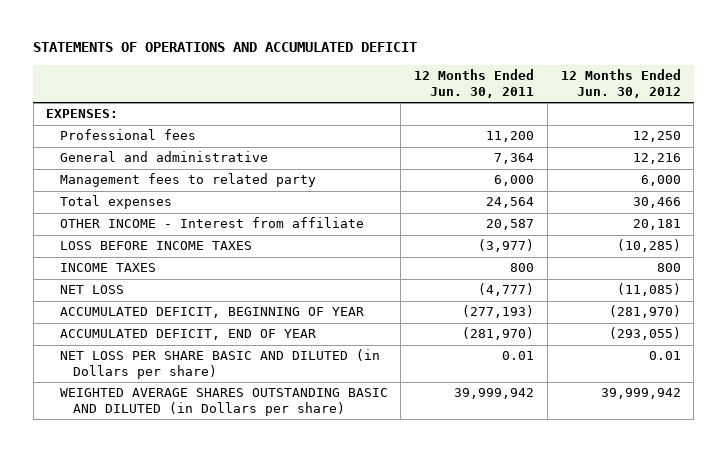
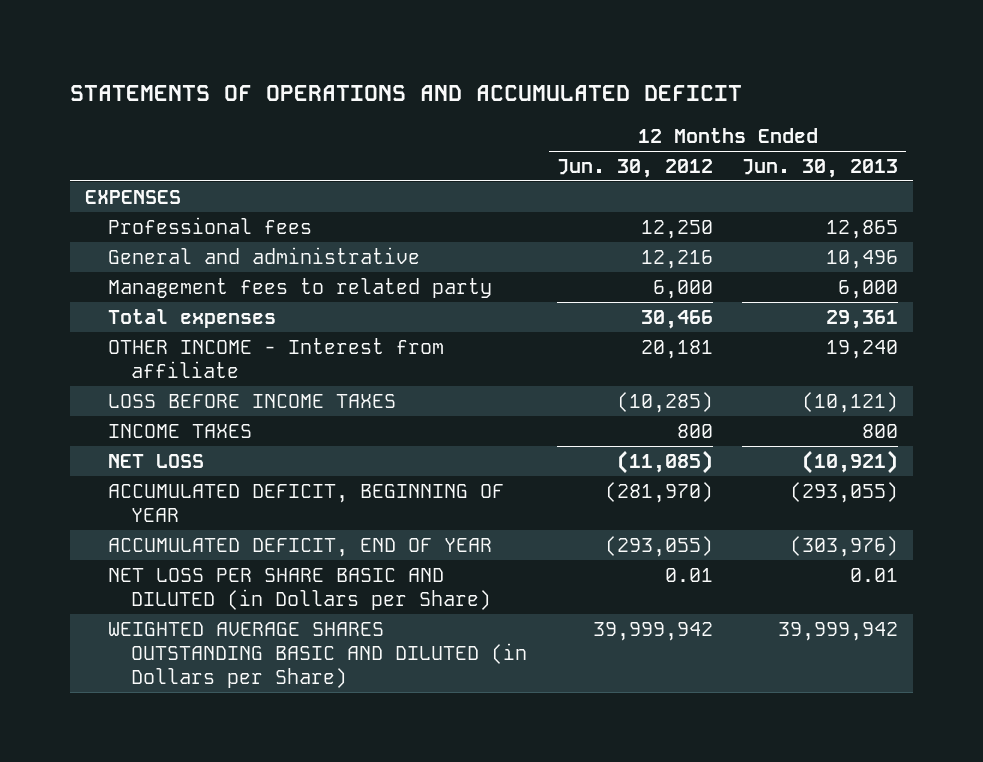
- | 12 Months Ended Jun. 30, 2011 | 12 Months Ended Jun. 30, 2012
+ | 12 Months Ended Jun. 30, 2012 | 12 Months Ended Jun. 30, 2013
- EXPENSES:
+ EXPENSES
- NET LOSS PER SHARE BASIC AND DILUTED (in Dollars per share) | 0.01 | 0.01
- WEIGHTED AVERAGE SHARES OUTSTANDING BASIC AND DILUTED (in Dollars per share) | 39,999,942 | 39,999,942
+ NET LOSS PER SHARE BASIC AND DILUTED (in Dollars per Share) | 0.01 | 0.01
+ WEIGHTED AVERAGE SHARES OUTSTANDING BASIC AND DILUTED (in Dollars per Share) | 39,999,942 | 39,999,942

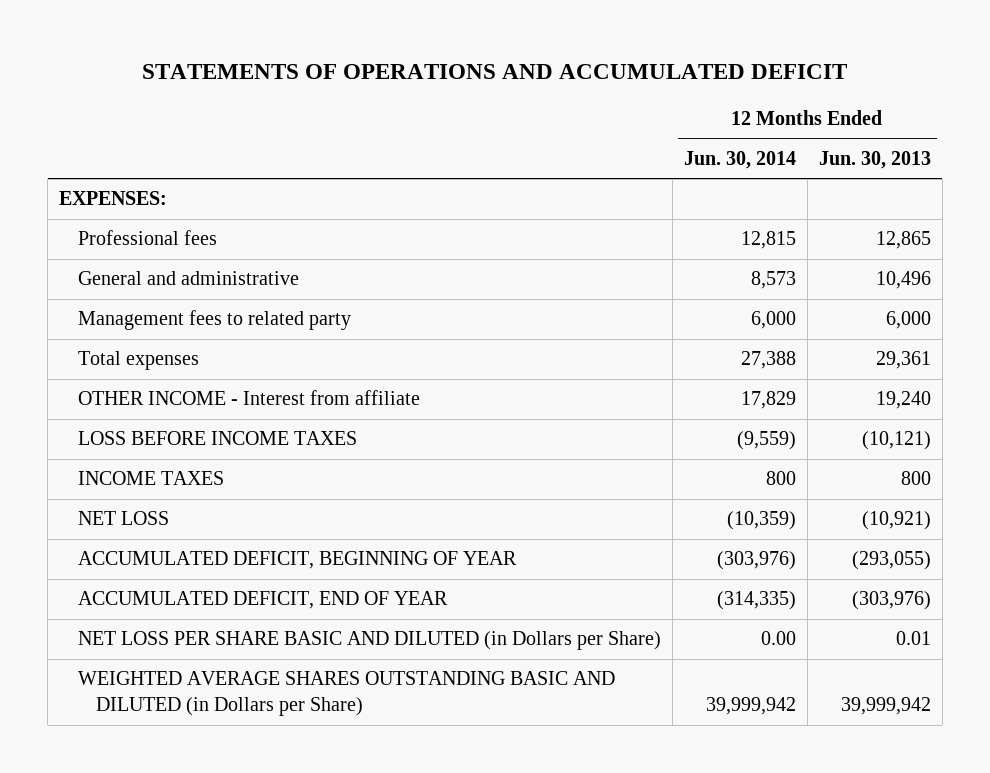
- | 12 Months Ended Jun. 30, 2012 | 12 Months Ended Jun. 30, 2013
+ | 12 Months Ended Jun. 30, 2014 | 12 Months Ended Jun. 30, 2013
- EXPENSES
+ EXPENSES:

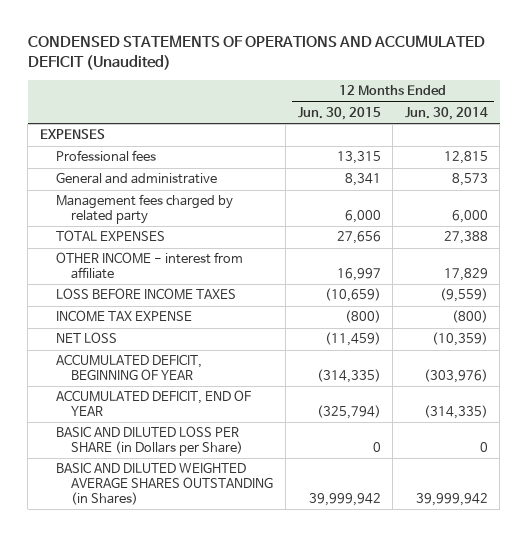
- STATEMENTS OF OPERATIONS AND ACCUMULATED DEFICIT
+ CONDENSED STATEMENTS OF OPERATIONS AND ACCUMULATED DEFICIT (Unaudited)
- | 12 Months Ended Jun. 30, 2014 | 12 Months Ended Jun. 30, 2013
+ | 12 Months Ended Jun. 30, 2015 | 12 Months Ended Jun. 30, 2014
- EXPENSES:
+ EXPENSES
- Management fees to related party | 6,000 | 6,000
- Total expenses | 27,388 | 29,361
- OTHER INCOME - Interest from affiliate | 17,829 | 19,240
+ Management fees charged by related party | 6,000 | 6,000
+ TOTAL EXPENSES | 27,656 | 27,388
+ OTHER INCOME - interest from affiliate | 16,997 | 17,829
- INCOME TAXES | 800 | 800
+ INCOME TAX EXPENSE | (800) | (800)
- NET LOSS PER SHARE BASIC AND DILUTED (in Dollars per Share) | 0.00 | 0.01
- WEIGHTED AVERAGE SHARES OUTSTANDING BASIC AND DILUTED (in Dollars per Share) | 39,999,942 | 39,999,942
+ BASIC AND DILUTED LOSS PER SHARE (in Dollars per Share) | 0 | 0
+ BASIC AND DILUTED WEIGHTED AVERAGE SHARES OUTSTANDING (in Shares) | 39,999,942 | 39,999,942

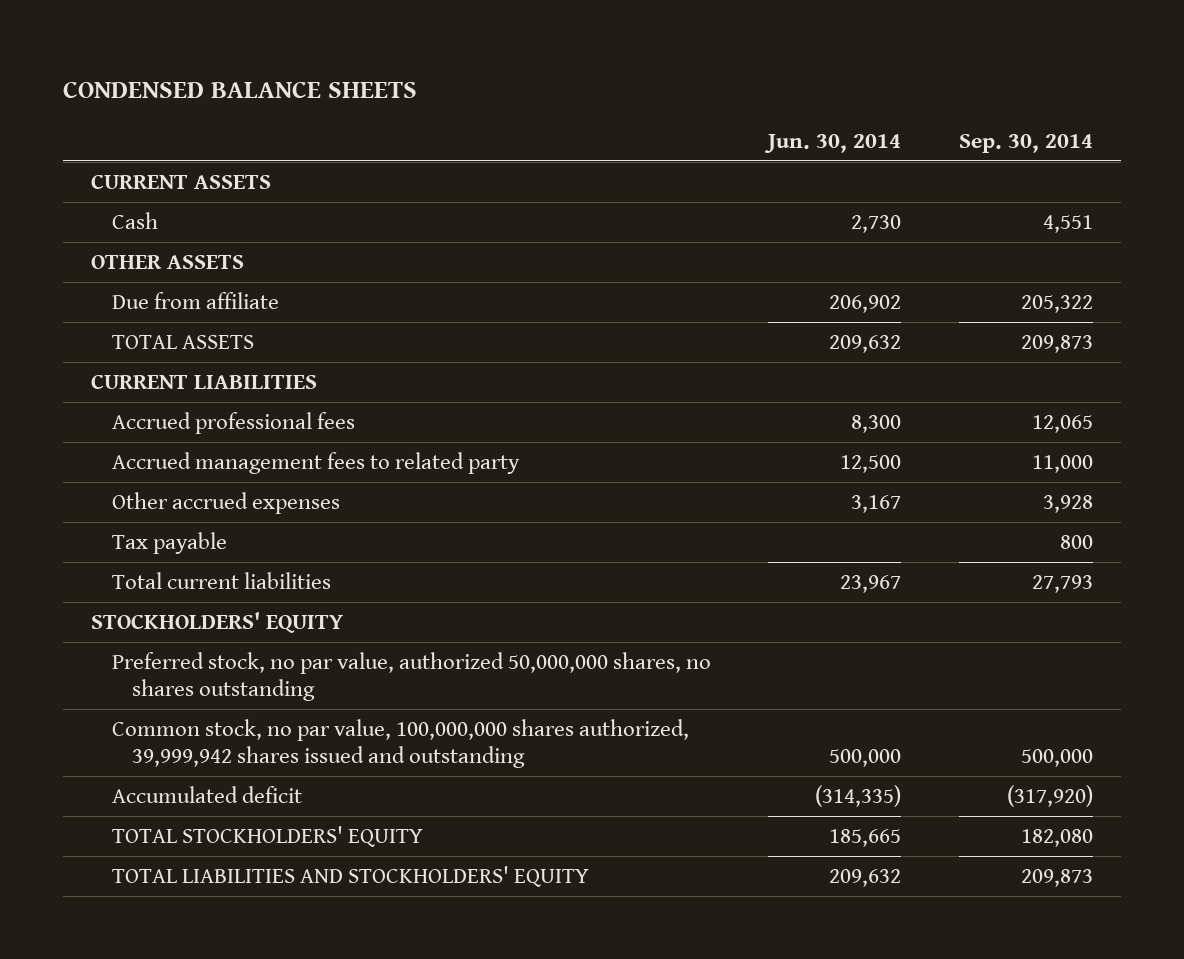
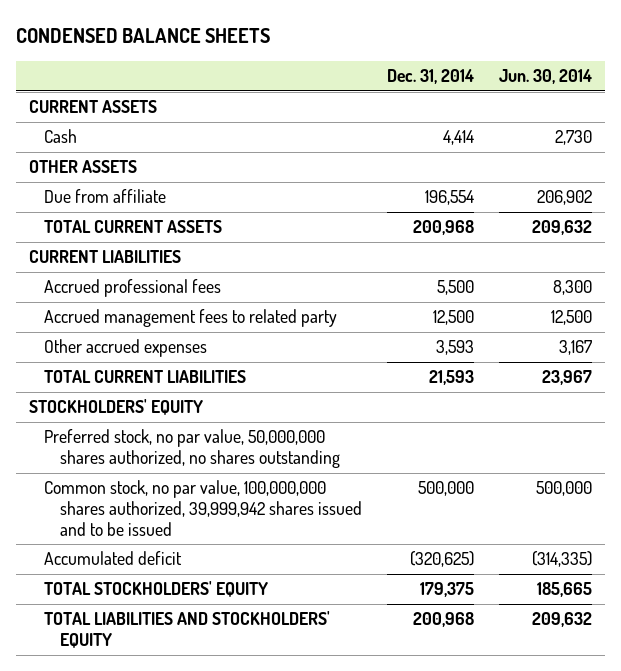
- | Jun. 30, 2014 | Sep. 30, 2014
+ | Dec. 31, 2014 | Jun. 30, 2014
- TOTAL ASSETS | 209,632 | 209,873
+ TOTAL CURRENT ASSETS | 200,968 | 209,632
- Tax payable | | 800
- Total current liabilities | 23,967 | 27,793
+ TOTAL CURRENT LIABILITIES | 21,593 | 23,967
- Preferred stock, no par value, authorized 50,000,000 shares, no shares outstanding
- Common stock, no par value, 100,000,000 shares authorized, 39,999,942 shares issued and outstanding | 500,000 | 500,000
+ Preferred stock, no par value, 50,000,000 shares authorized, no shares outstanding
+ Common stock, no par value, 100,000,000 shares authorized, 39,999,942 shares issued and to be issued | 500,000 | 500,000

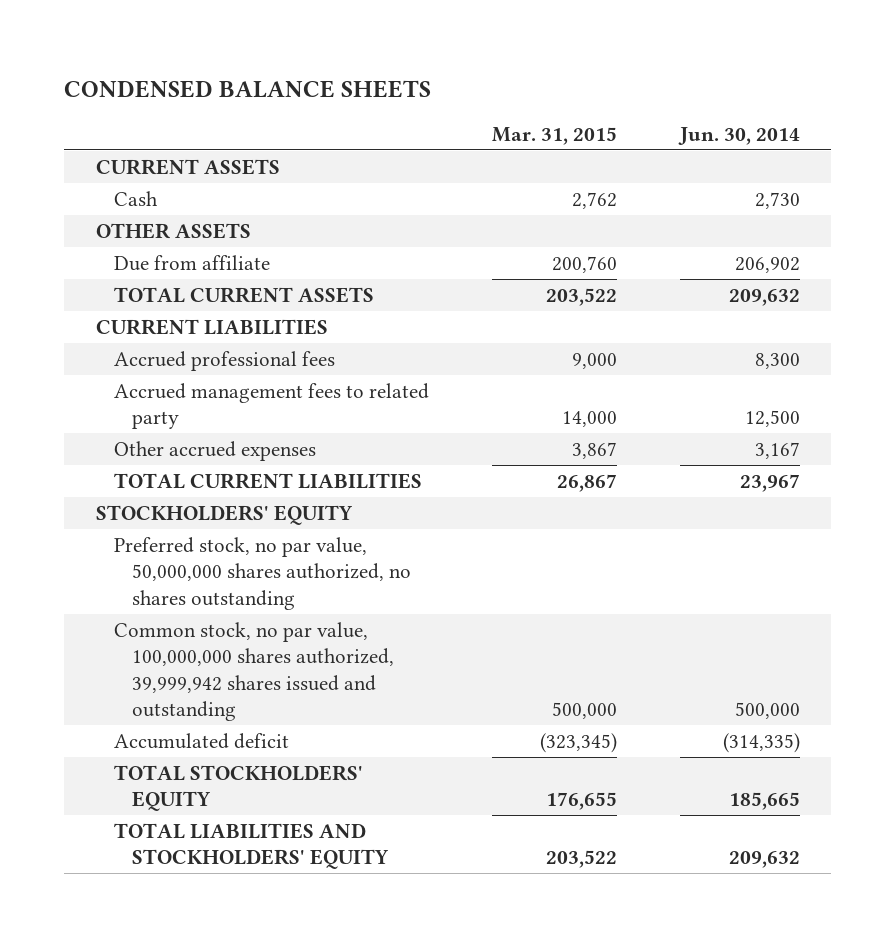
- | Dec. 31, 2014 | Jun. 30, 2014
+ | Mar. 31, 2015 | Jun. 30, 2014
- Common stock, no par value, 100,000,000 shares authorized, 39,999,942 shares issued and to be issued | 500,000 | 500,000
+ Common stock, no par value, 100,000,000 shares authorized, 39,999,942 shares issued and outstanding | 500,000 | 500,000

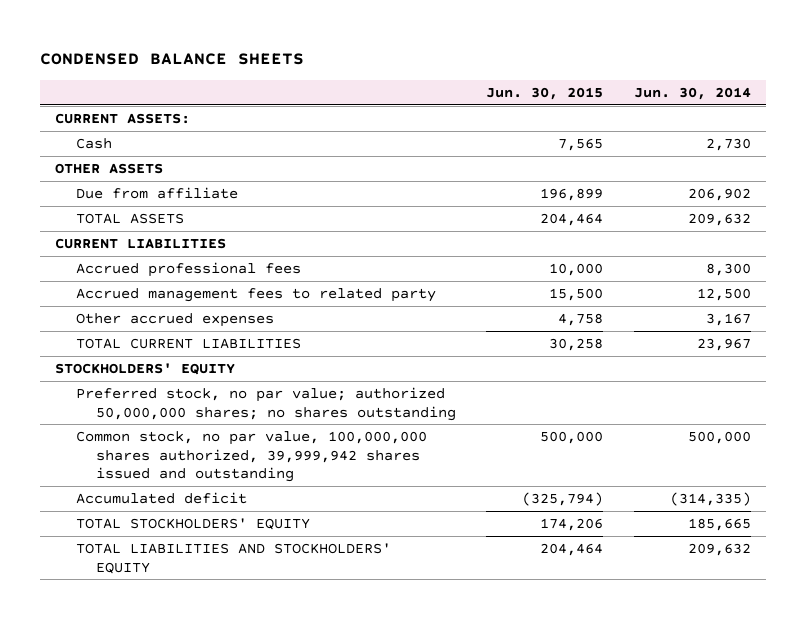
- | Mar. 31, 2015 | Jun. 30, 2014
+ | Jun. 30, 2015 | Jun. 30, 2014
- CURRENT ASSETS
+ CURRENT ASSETS:
- TOTAL CURRENT ASSETS | 203,522 | 209,632
+ TOTAL ASSETS | 204,464 | 209,632
- Preferred stock, no par value, 50,000,000 shares authorized, no shares outstanding
+ Preferred stock, no par value; authorized 50,000,000 shares; no shares outstanding

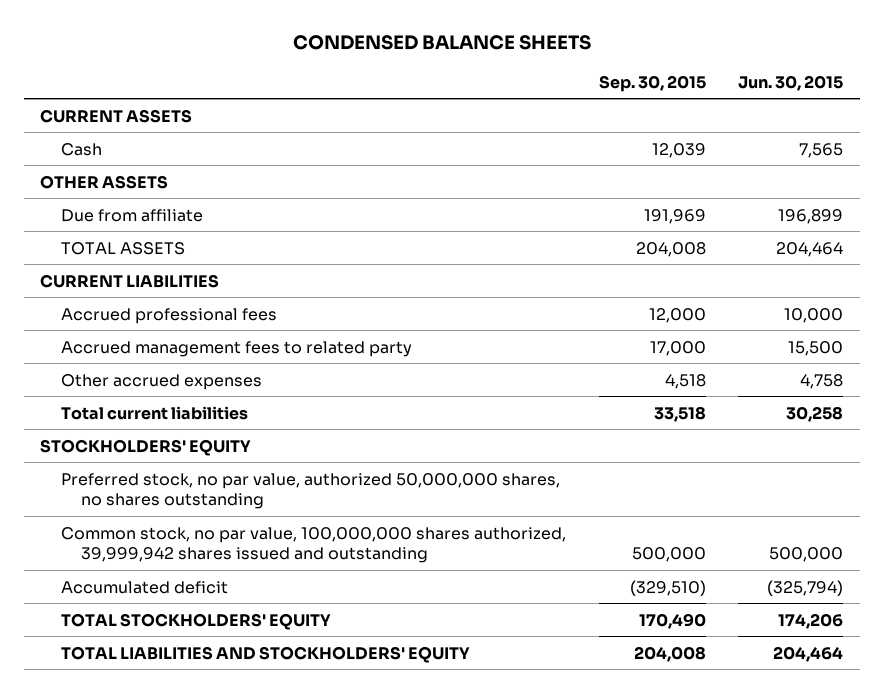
- | Jun. 30, 2015 | Jun. 30, 2014
+ | Sep. 30, 2015 | Jun. 30, 2015
- CURRENT ASSETS:
+ CURRENT ASSETS
- TOTAL CURRENT LIABILITIES | 30,258 | 23,967
+ Total current liabilities | 33,518 | 30,258
- Preferred stock, no par value; authorized 50,000,000 shares; no shares outstanding
+ Preferred stock, no par value, authorized 50,000,000 shares, no shares outstanding

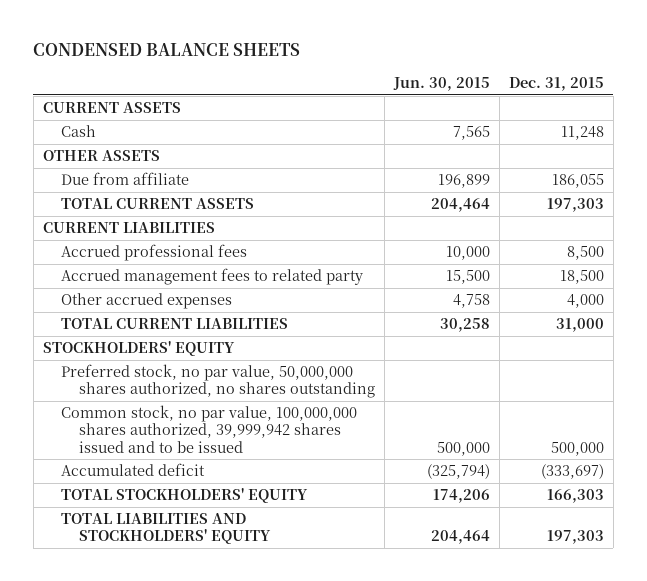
- | Sep. 30, 2015 | Jun. 30, 2015
+ | Jun. 30, 2015 | Dec. 31, 2015
- TOTAL ASSETS | 204,008 | 204,464
+ TOTAL CURRENT ASSETS | 204,464 | 197,303
- Total current liabilities | 33,518 | 30,258
+ TOTAL CURRENT LIABILITIES | 30,258 | 31,000
- Preferred stock, no par value, authorized 50,000,000 shares, no shares outstanding
- Common stock, no par value, 100,000,000 shares authorized, 39,999,942 shares issued and outstanding | 500,000 | 500,000
+ Preferred stock, no par value, 50,000,000 shares authorized, no shares outstanding
+ Common stock, no par value, 100,000,000 shares authorized, 39,999,942 shares issued and to be issued | 500,000 | 500,000

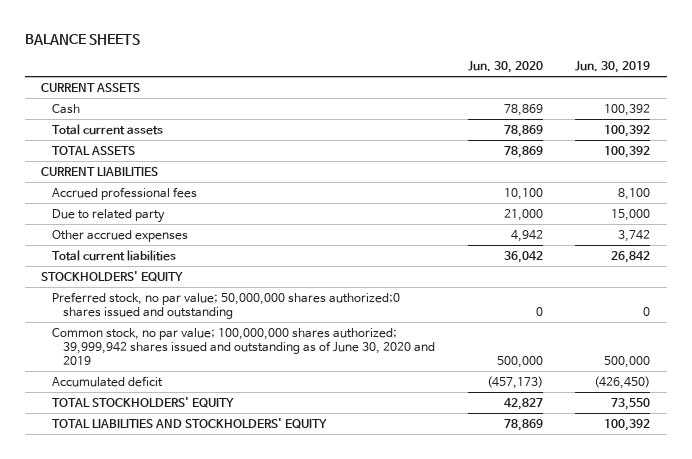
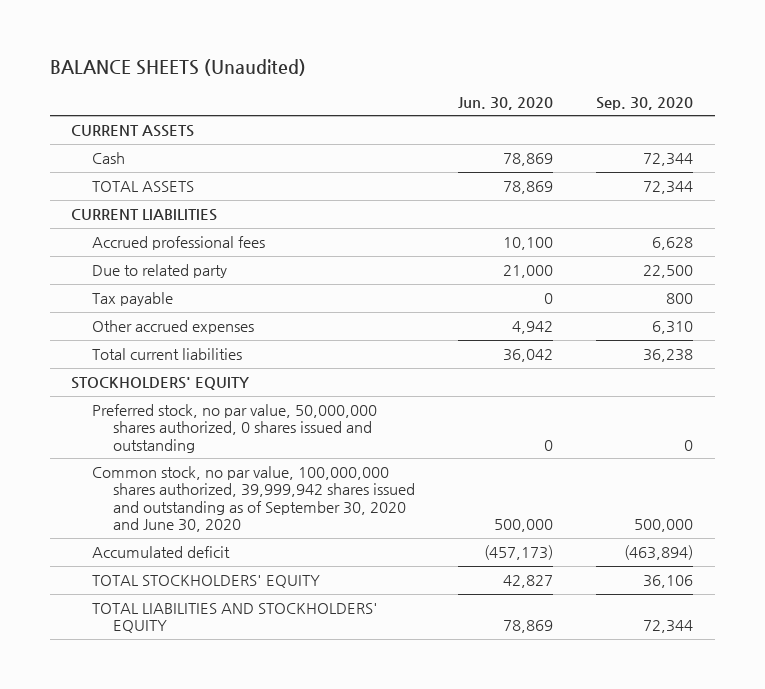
- BALANCE SHEETS
+ BALANCE SHEETS (Unaudited)
- | Jun. 30, 2020 | Jun. 30, 2019
+ | Jun. 30, 2020 | Sep. 30, 2020
- Total current assets | 78,869 | 100,392
+ Tax payable | 0 | 800
- Preferred stock, no par value; 50,000,000 shares authorized;0 shares issued and outstanding | 0 | 0
- Common stock, no par value; 100,000,000 shares authorized; 39,999,942 shares issued and outstanding as of June 30, 2020 and 2019 | 500,000 | 500,000
+ Preferred stock, no par value, 50,000,000 shares authorized, 0 shares issued and outstanding | 0 | 0
+ Common stock, no par value, 100,000,000 shares authorized, 39,999,942 shares issued and outstanding as of September 30, 2020 and June 30, 2020 | 500,000 | 500,000

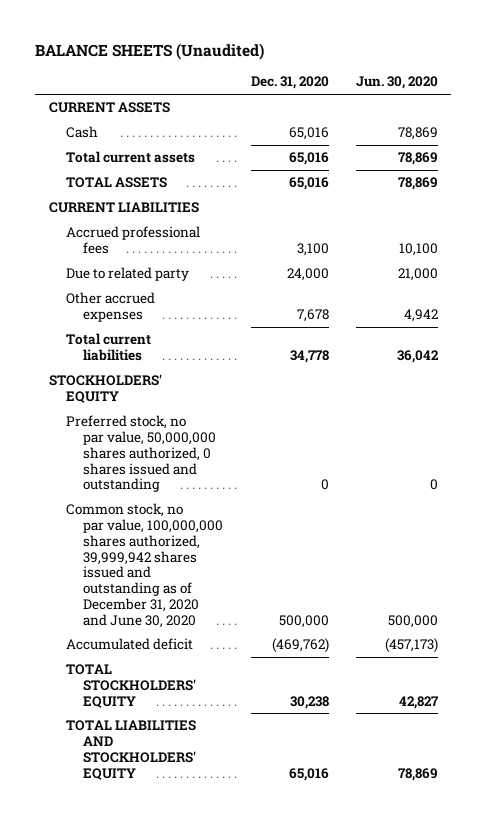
- | Jun. 30, 2020 | Sep. 30, 2020
+ | Dec. 31, 2020 | Jun. 30, 2020
+ Total current assets | 65,016 | 78,869
- Tax payable | 0 | 800
- Common stock, no par value, 100,000,000 shares authorized, 39,999,942 shares issued and outstanding as of September 30, 2020 and June 30, 2020 | 500,000 | 500,000
+ Common stock, no par value, 100,000,000 shares authorized, 39,999,942 shares issued and outstanding as of December 31, 2020 and June 30, 2020 | 500,000 | 500,000

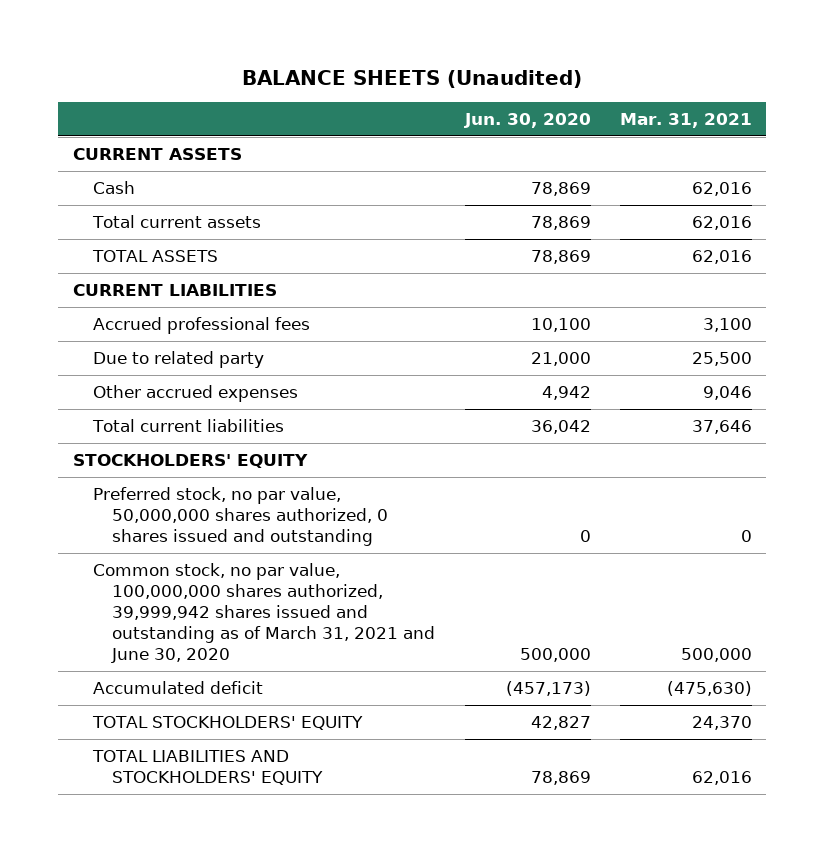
- | Dec. 31, 2020 | Jun. 30, 2020
+ | Jun. 30, 2020 | Mar. 31, 2021
- Common stock, no par value, 100,000,000 shares authorized, 39,999,942 shares issued and outstanding as of December 31, 2020 and June 30, 2020 | 500,000 | 500,000
+ Common stock, no par value, 100,000,000 shares authorized, 39,999,942 shares issued and outstanding as of March 31, 2021 and June 30, 2020 | 500,000 | 500,000

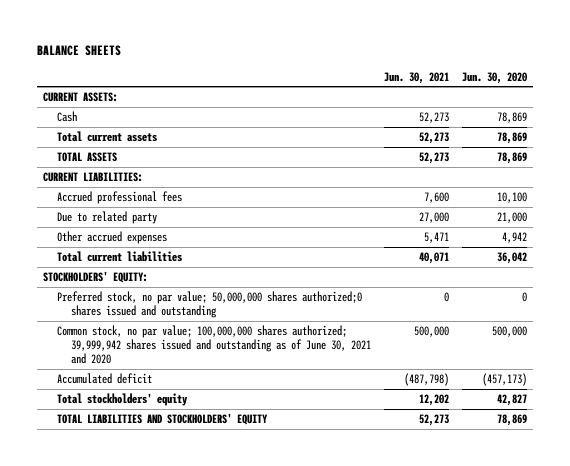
- BALANCE SHEETS (Unaudited)
+ BALANCE SHEETS
- | Jun. 30, 2020 | Mar. 31, 2021
+ | Jun. 30, 2021 | Jun. 30, 2020
- CURRENT ASSETS
+ CURRENT ASSETS:
- CURRENT LIABILITIES
+ CURRENT LIABILITIES:
- STOCKHOLDERS' EQUITY
- Preferred stock, no par value, 50,000,000 shares authorized, 0 shares issued and outstanding | 0 | 0
- Common stock, no par value, 100,000,000 shares authorized, 39,999,942 shares issued and outstanding as of March 31, 2021 and June 30, 2020 | 500,000 | 500,000
+ STOCKHOLDERS' EQUITY:
+ Preferred stock, no par value; 50,000,000 shares authorized;0 shares issued and outstanding | 0 | 0
+ Common stock, no par value; 100,000,000 shares authorized; 39,999,942 shares issued and outstanding as of June 30, 2021 and 2020 | 500,000 | 500,000
- TOTAL STOCKHOLDERS' EQUITY | 42,827 | 24,370
+ Total stockholders' equity | 12,202 | 42,827

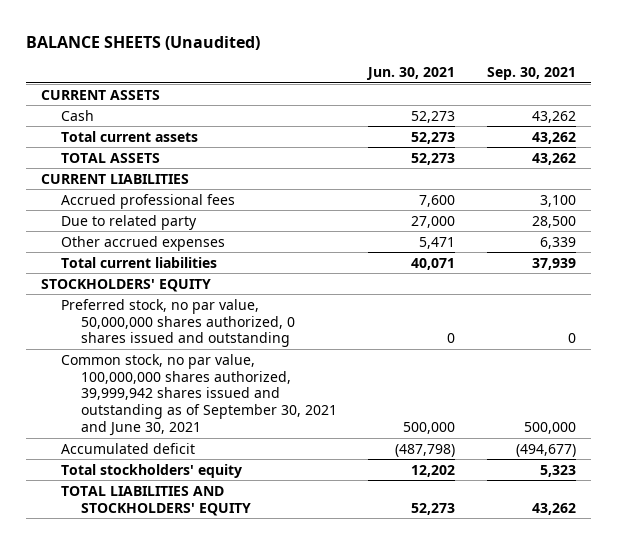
- BALANCE SHEETS
+ BALANCE SHEETS (Unaudited)
- | Jun. 30, 2021 | Jun. 30, 2020
+ | Jun. 30, 2021 | Sep. 30, 2021
- CURRENT ASSETS:
+ CURRENT ASSETS
- CURRENT LIABILITIES:
+ CURRENT LIABILITIES
- STOCKHOLDERS' EQUITY:
- Preferred stock, no par value; 50,000,000 shares authorized;0 shares issued and outstanding | 0 | 0
- Common stock, no par value; 100,000,000 shares authorized; 39,999,942 shares issued and outstanding as of June 30, 2021 and 2020 | 500,000 | 500,000
+ STOCKHOLDERS' EQUITY
+ Preferred stock, no par value, 50,000,000 shares authorized, 0 shares issued and outstanding | 0 | 0
+ Common stock, no par value, 100,000,000 shares authorized, 39,999,942 shares issued and outstanding as of September 30, 2021 and June 30, 2021 | 500,000 | 500,000

